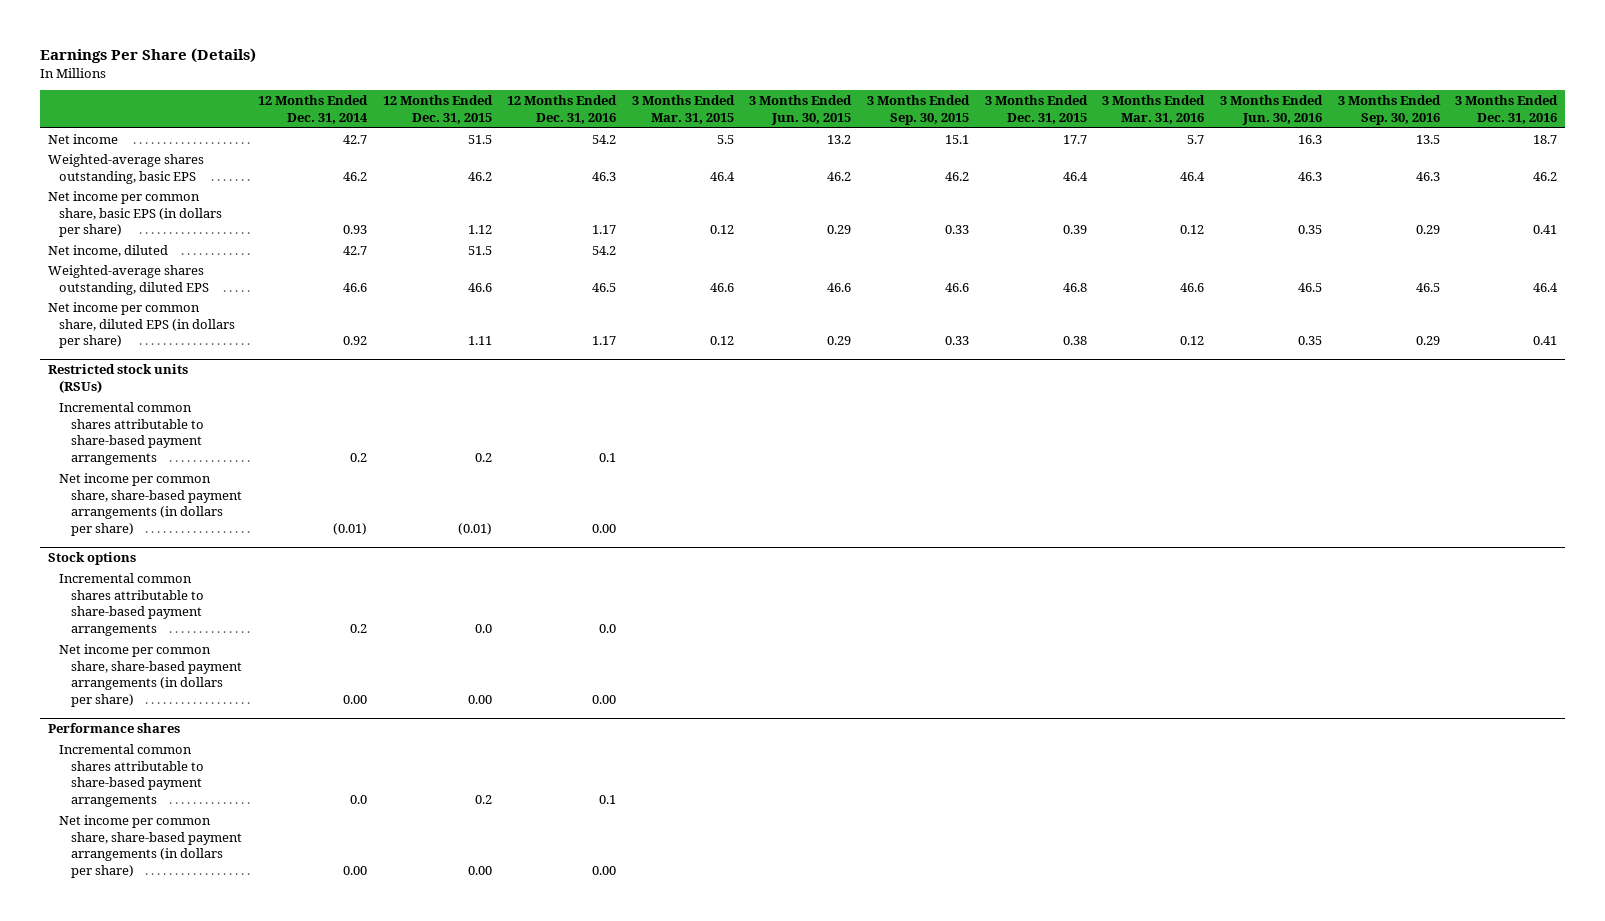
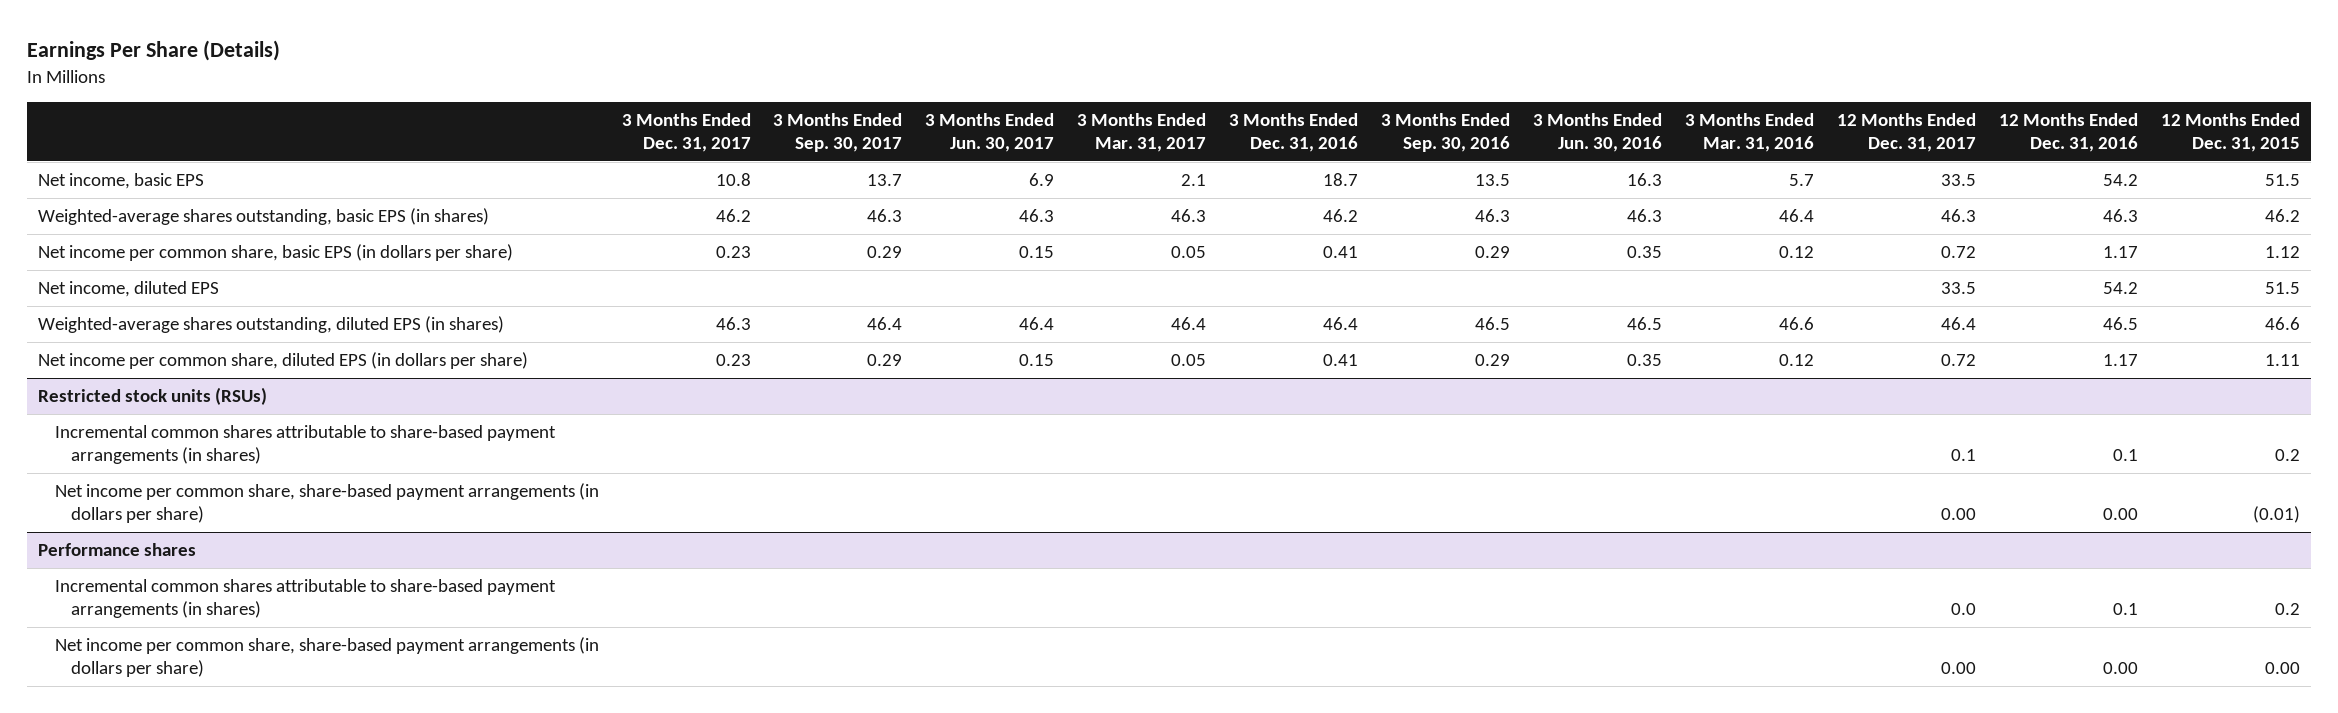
- | 12 Months Ended Dec. 31, 2014 | 12 Months Ended Dec. 31, 2015 | 12 Months Ended Dec. 31, 2016 | 3 Months Ended Mar. 31, 2015 | 3 Months Ended Jun. 30, 2015 | 3 Months Ended Sep. 30, 2015 | 3 Months Ended Dec. 31, 2015 | 3 Months Ended Mar. 31, 2016 | 3 Months Ended Jun. 30, 2016 | 3 Months Ended Sep. 30, 2016 | 3 Months Ended Dec. 31, 2016
+ | 3 Months Ended Dec. 31, 2017 | 3 Months Ended Sep. 30, 2017 | 3 Months Ended Jun. 30, 2017 | 3 Months Ended Mar. 31, 2017 | 3 Months Ended Dec. 31, 2016 | 3 Months Ended Sep. 30, 2016 | 3 Months Ended Jun. 30, 2016 | 3 Months Ended Mar. 31, 2016 | 12 Months Ended Dec. 31, 2017 | 12 Months Ended Dec. 31, 2016 | 12 Months Ended Dec. 31, 2015
- Net income | 42.7 | 51.5 | 54.2 | 5.5 | 13.2 | 15.1 | 17.7 | 5.7 | 16.3 | 13.5 | 18.7
- Weighted-average shares outstanding, basic EPS | 46.2 | 46.2 | 46.3 | 46.4 | 46.2 | 46.2 | 46.4 | 46.4 | 46.3 | 46.3 | 46.2
+ Net income, basic EPS | 10.8 | 13.7 | 6.9 | 2.1 | 18.7 | 13.5 | 16.3 | 5.7 | 33.5 | 54.2 | 51.5
+ Weighted-average shares outstanding, basic EPS (in shares) | 46.2 | 46.3 | 46.3 | 46.3 | 46.2 | 46.3 | 46.3 | 46.4 | 46.3 | 46.3 | 46.2
- Net income, diluted | 42.7 | 51.5 | 54.2 | | | | | | | |
- Weighted-average shares outstanding, diluted EPS | 46.6 | 46.6 | 46.5 | 46.6 | 46.6 | 46.6 | 46.8 | 46.6 | 46.5 | 46.5 | 46.4
+ Net income, diluted EPS | | | | | | | | | 33.5 | 54.2 | 51.5
+ Weighted-average shares outstanding, diluted EPS (in shares) | 46.3 | 46.4 | 46.4 | 46.4 | 46.4 | 46.5 | 46.5 | 46.6 | 46.4 | 46.5 | 46.6
@ Restricted stock units (RSUs)
- Incremental common shares attributable to share-based payment arrangements | 0.2 | 0.2 | 0.1 | | | | | | | |
+ Incremental common shares attributable to share-based payment arrangements (in shares) | | | | | | | | | 0.1 | 0.1 | 0.2
- Stock options
- Incremental common shares attributable to share-based payment arrangements | 0.2 | 0.0 | 0.0 | | | | | | | |
- Net income per common share, share-based payment arrangements (in dollars per share) | 0.00 | 0.00 | 0.00 | | | | | | | |
@ Performance shares
- Incremental common shares attributable to share-based payment arrangements | 0.0 | 0.2 | 0.1 | | | | | | | |
+ Incremental common shares attributable to share-based payment arrangements (in shares) | | | | | | | | | 0.0 | 0.1 | 0.2

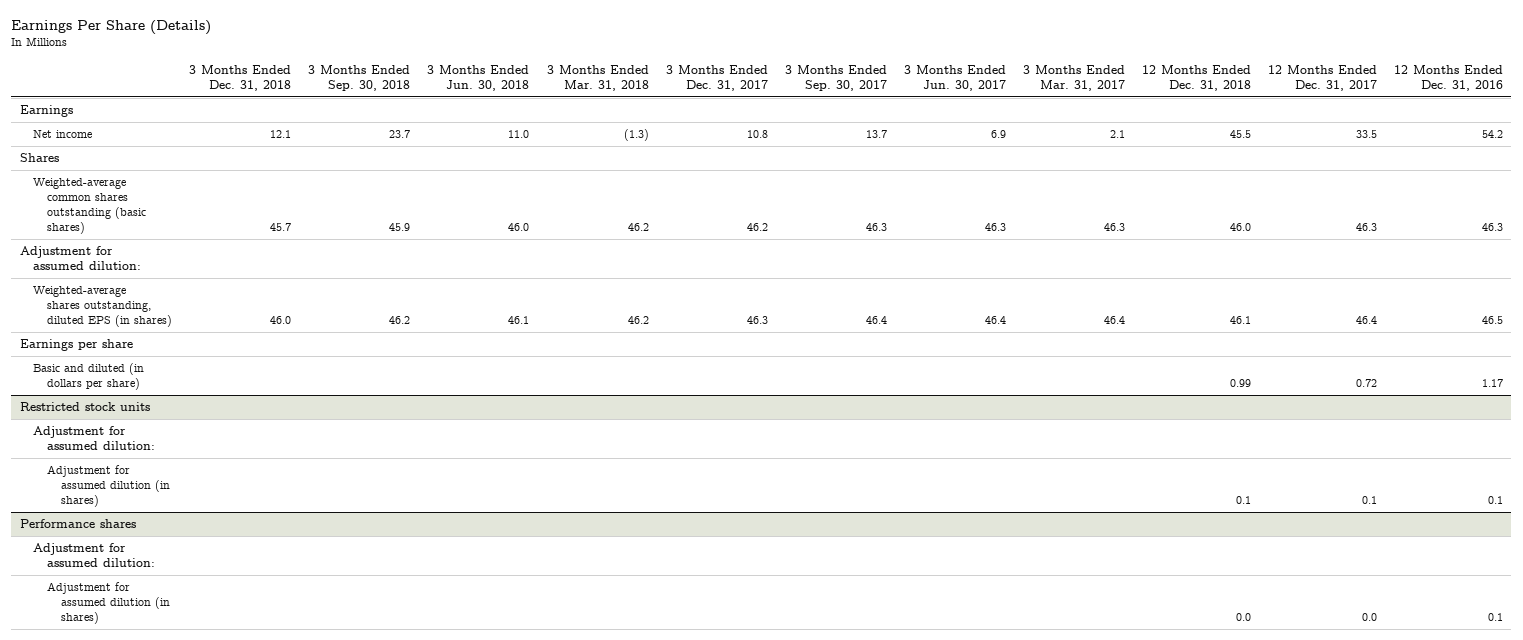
- | 3 Months Ended Dec. 31, 2017 | 3 Months Ended Sep. 30, 2017 | 3 Months Ended Jun. 30, 2017 | 3 Months Ended Mar. 31, 2017 | 3 Months Ended Dec. 31, 2016 | 3 Months Ended Sep. 30, 2016 | 3 Months Ended Jun. 30, 2016 | 3 Months Ended Mar. 31, 2016 | 12 Months Ended Dec. 31, 2017 | 12 Months Ended Dec. 31, 2016 | 12 Months Ended Dec. 31, 2015
+ | 3 Months Ended Dec. 31, 2018 | 3 Months Ended Sep. 30, 2018 | 3 Months Ended Jun. 30, 2018 | 3 Months Ended Mar. 31, 2018 | 3 Months Ended Dec. 31, 2017 | 3 Months Ended Sep. 30, 2017 | 3 Months Ended Jun. 30, 2017 | 3 Months Ended Mar. 31, 2017 | 12 Months Ended Dec. 31, 2018 | 12 Months Ended Dec. 31, 2017 | 12 Months Ended Dec. 31, 2016
- Net income, basic EPS | 10.8 | 13.7 | 6.9 | 2.1 | 18.7 | 13.5 | 16.3 | 5.7 | 33.5 | 54.2 | 51.5
- Weighted-average shares outstanding, basic EPS (in shares) | 46.2 | 46.3 | 46.3 | 46.3 | 46.2 | 46.3 | 46.3 | 46.4 | 46.3 | 46.3 | 46.2
- Net income per common share, basic EPS (in dollars per share) | 0.23 | 0.29 | 0.15 | 0.05 | 0.41 | 0.29 | 0.35 | 0.12 | 0.72 | 1.17 | 1.12
- Net income, diluted EPS | | | | | | | | | 33.5 | 54.2 | 51.5
+ Earnings
+ Net income | 12.1 | 23.7 | 11.0 | (1.3) | 10.8 | 13.7 | 6.9 | 2.1 | 45.5 | 33.5 | 54.2
+ Shares
+ Weighted-average common shares outstanding (basic shares) | 45.7 | 45.9 | 46.0 | 46.2 | 46.2 | 46.3 | 46.3 | 46.3 | 46.0 | 46.3 | 46.3
+ Adjustment for assumed dilution:
- Net income per common share, diluted EPS (in dollars per share) | 0.23 | 0.29 | 0.15 | 0.05 | 0.41 | 0.29 | 0.35 | 0.12 | 0.72 | 1.17 | 1.11
- Restricted stock units (RSUs)
- Incremental common shares attributable to share-based payment arrangements (in shares) | | | | | | | | | 0.1 | 0.1 | 0.2
- Net income per common share, share-based payment arrangements (in dollars per share) | | | | | | | | | 0.00 | 0.00 | (0.01)
+ Earnings per share
+ Basic and diluted (in dollars per share) | | | | | | | | | 0.99 | 0.72 | 1.17
+ Restricted stock units
+ Adjustment for assumed dilution:
+ Adjustment for assumed dilution (in shares) | | | | | | | | | 0.1 | 0.1 | 0.1
@ Performance shares
- Incremental common shares attributable to share-based payment arrangements (in shares) | | | | | | | | | 0.0 | 0.1 | 0.2
- Net income per common share, share-based payment arrangements (in dollars per share) | | | | | | | | | 0.00 | 0.00 | 0.00
+ Adjustment for assumed dilution:
+ Adjustment for assumed dilution (in shares) | | | | | | | | | 0.0 | 0.0 | 0.1

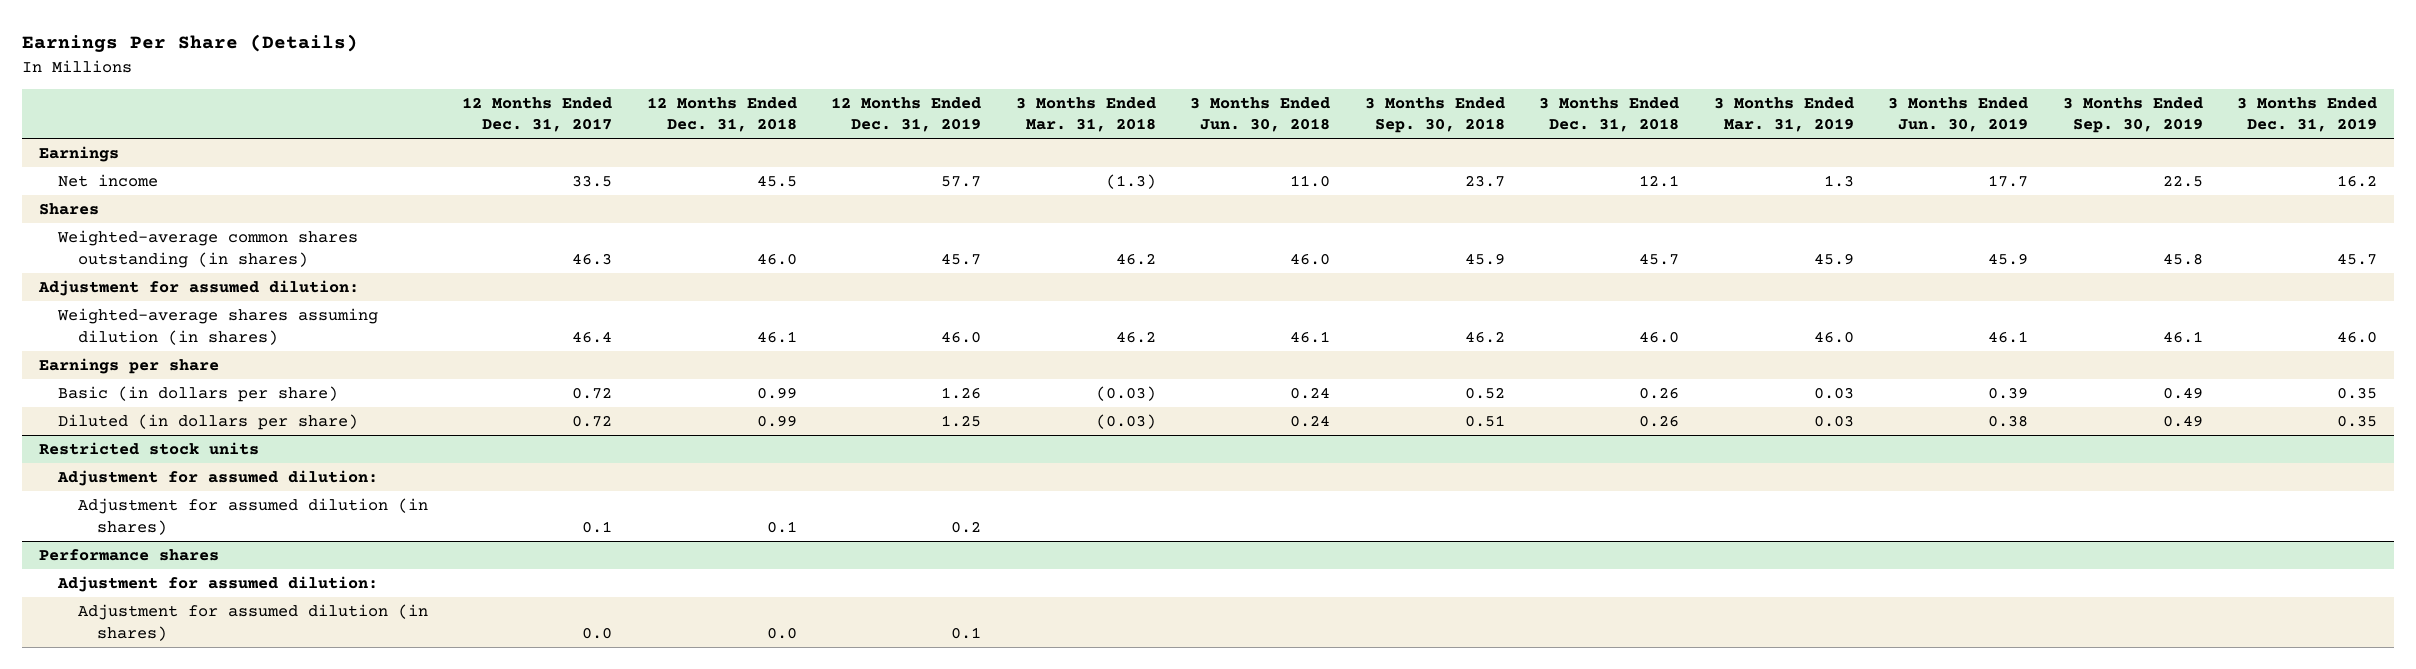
- | 3 Months Ended Dec. 31, 2018 | 3 Months Ended Sep. 30, 2018 | 3 Months Ended Jun. 30, 2018 | 3 Months Ended Mar. 31, 2018 | 3 Months Ended Dec. 31, 2017 | 3 Months Ended Sep. 30, 2017 | 3 Months Ended Jun. 30, 2017 | 3 Months Ended Mar. 31, 2017 | 12 Months Ended Dec. 31, 2018 | 12 Months Ended Dec. 31, 2017 | 12 Months Ended Dec. 31, 2016
+ | 12 Months Ended Dec. 31, 2017 | 12 Months Ended Dec. 31, 2018 | 12 Months Ended Dec. 31, 2019 | 3 Months Ended Mar. 31, 2018 | 3 Months Ended Jun. 30, 2018 | 3 Months Ended Sep. 30, 2018 | 3 Months Ended Dec. 31, 2018 | 3 Months Ended Mar. 31, 2019 | 3 Months Ended Jun. 30, 2019 | 3 Months Ended Sep. 30, 2019 | 3 Months Ended Dec. 31, 2019
- Weighted-average common shares outstanding (basic shares) | 45.7 | 45.9 | 46.0 | 46.2 | 46.2 | 46.3 | 46.3 | 46.3 | 46.0 | 46.3 | 46.3
+ Weighted-average common shares outstanding (in shares) | 46.3 | 46.0 | 45.7 | 46.2 | 46.0 | 45.9 | 45.7 | 45.9 | 45.9 | 45.8 | 45.7
- Weighted-average shares outstanding, diluted EPS (in shares) | 46.0 | 46.2 | 46.1 | 46.2 | 46.3 | 46.4 | 46.4 | 46.4 | 46.1 | 46.4 | 46.5
+ Weighted-average shares assuming dilution (in shares) | 46.4 | 46.1 | 46.0 | 46.2 | 46.1 | 46.2 | 46.0 | 46.0 | 46.1 | 46.1 | 46.0
- Basic and diluted (in dollars per share) | | | | | | | | | 0.99 | 0.72 | 1.17
+ Basic (in dollars per share) | 0.72 | 0.99 | 1.26 | (0.03) | 0.24 | 0.52 | 0.26 | 0.03 | 0.39 | 0.49 | 0.35
+ Diluted (in dollars per share) | 0.72 | 0.99 | 1.25 | (0.03) | 0.24 | 0.51 | 0.26 | 0.03 | 0.38 | 0.49 | 0.35

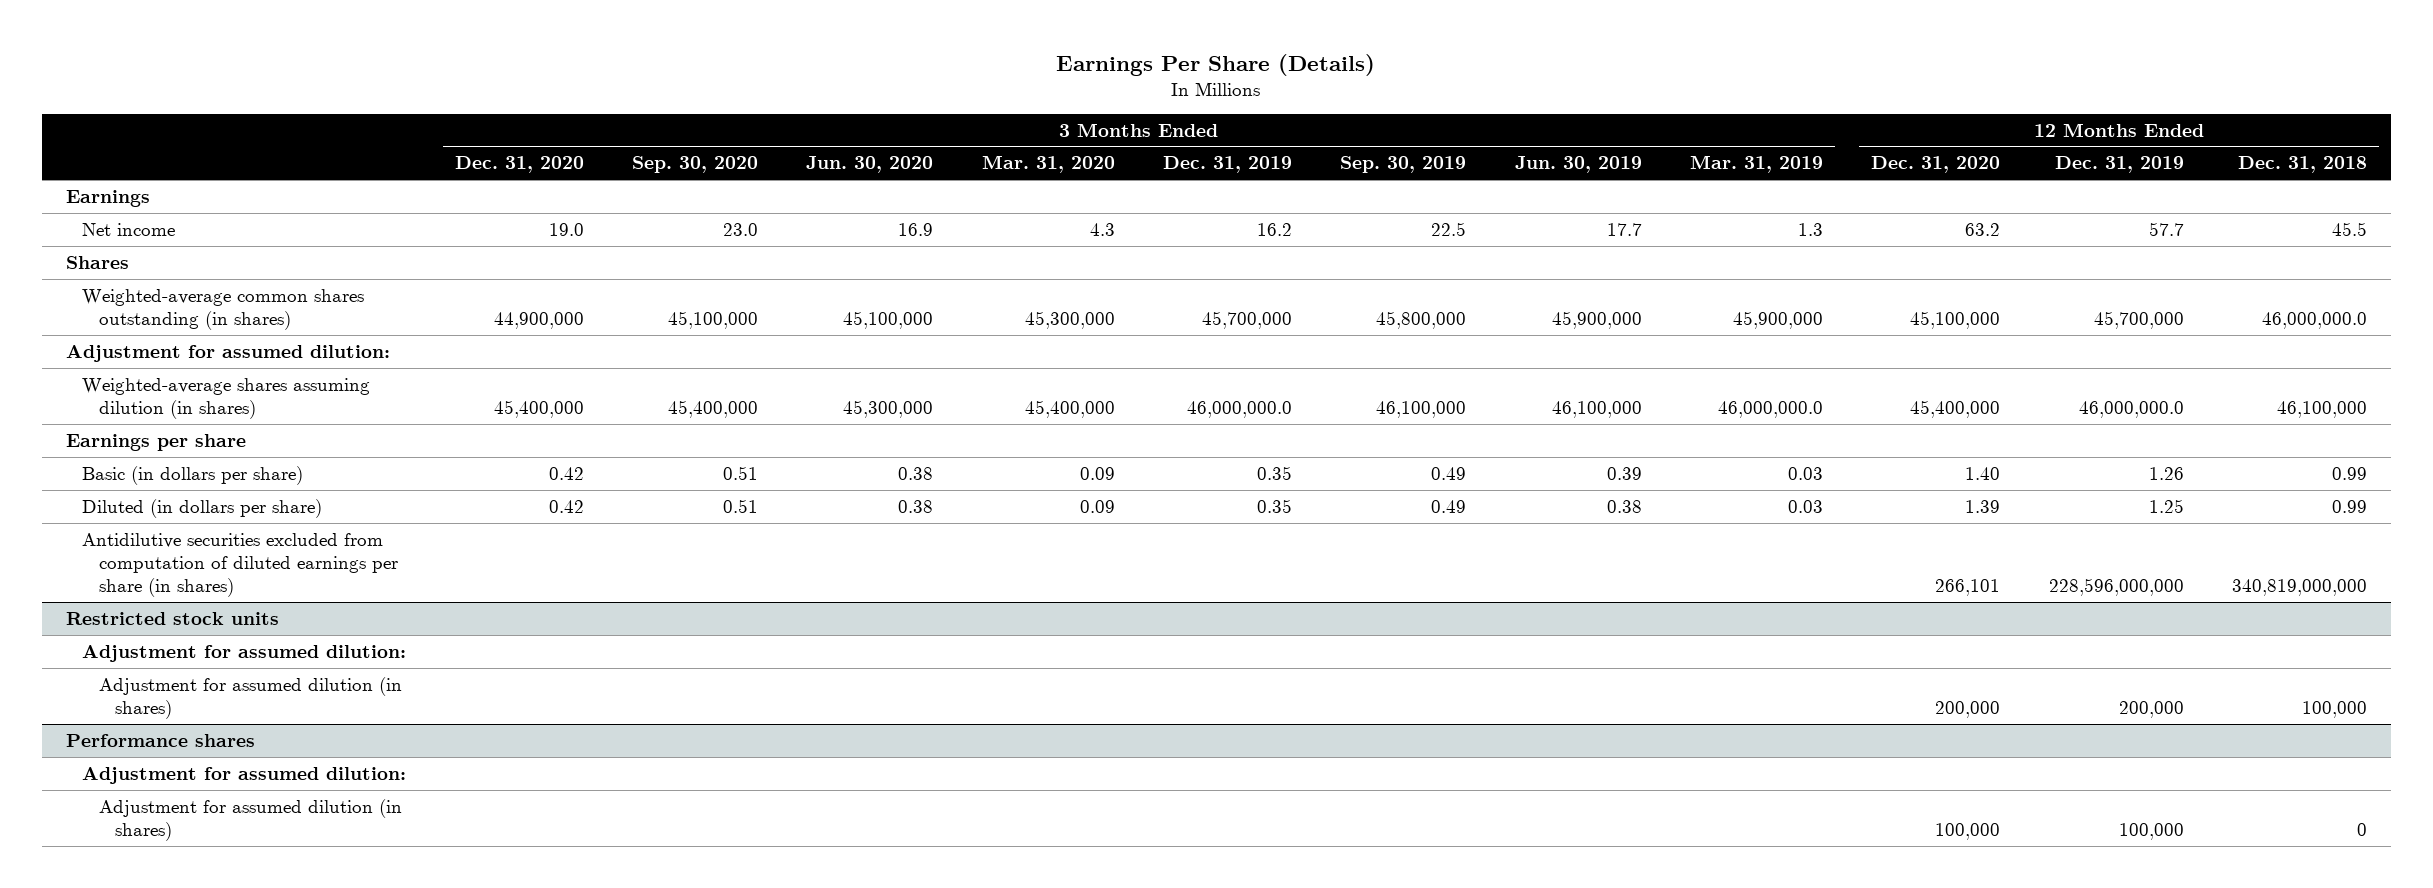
- | 12 Months Ended Dec. 31, 2017 | 12 Months Ended Dec. 31, 2018 | 12 Months Ended Dec. 31, 2019 | 3 Months Ended Mar. 31, 2018 | 3 Months Ended Jun. 30, 2018 | 3 Months Ended Sep. 30, 2018 | 3 Months Ended Dec. 31, 2018 | 3 Months Ended Mar. 31, 2019 | 3 Months Ended Jun. 30, 2019 | 3 Months Ended Sep. 30, 2019 | 3 Months Ended Dec. 31, 2019
+ | 3 Months Ended Dec. 31, 2020 | 3 Months Ended Sep. 30, 2020 | 3 Months Ended Jun. 30, 2020 | 3 Months Ended Mar. 31, 2020 | 3 Months Ended Dec. 31, 2019 | 3 Months Ended Sep. 30, 2019 | 3 Months Ended Jun. 30, 2019 | 3 Months Ended Mar. 31, 2019 | 12 Months Ended Dec. 31, 2020 | 12 Months Ended Dec. 31, 2019 | 12 Months Ended Dec. 31, 2018
- Weighted-average common shares outstanding (in shares) | 46.3 | 46.0 | 45.7 | 46.2 | 46.0 | 45.9 | 45.7 | 45.9 | 45.9 | 45.8 | 45.7
+ Weighted-average common shares outstanding (in shares) | 44,900,000 | 45,100,000 | 45,100,000 | 45,300,000 | 45,700,000 | 45,800,000 | 45,900,000 | 45,900,000 | 45,100,000 | 45,700,000 | 46,000,000.0
- Weighted-average shares assuming dilution (in shares) | 46.4 | 46.1 | 46.0 | 46.2 | 46.1 | 46.2 | 46.0 | 46.0 | 46.1 | 46.1 | 46.0
+ Weighted-average shares assuming dilution (in shares) | 45,400,000 | 45,400,000 | 45,300,000 | 45,400,000 | 46,000,000.0 | 46,100,000 | 46,100,000 | 46,000,000.0 | 45,400,000 | 46,000,000.0 | 46,100,000
+ Antidilutive securities excluded from computation of diluted earnings per share (in shares) | | | | | | | | | 266,101 | 228,596,000,000 | 340,819,000,000
@ Restricted stock units
- Adjustment for assumed dilution (in shares) | 0.1 | 0.1 | 0.2 | | | | | | | |
+ Adjustment for assumed dilution (in shares) | | | | | | | | | 200,000 | 200,000 | 100,000
@ Performance shares
- Adjustment for assumed dilution (in shares) | 0.0 | 0.0 | 0.1 | | | | | | | |
+ Adjustment for assumed dilution (in shares) | | | | | | | | | 100,000 | 100,000 | 0

